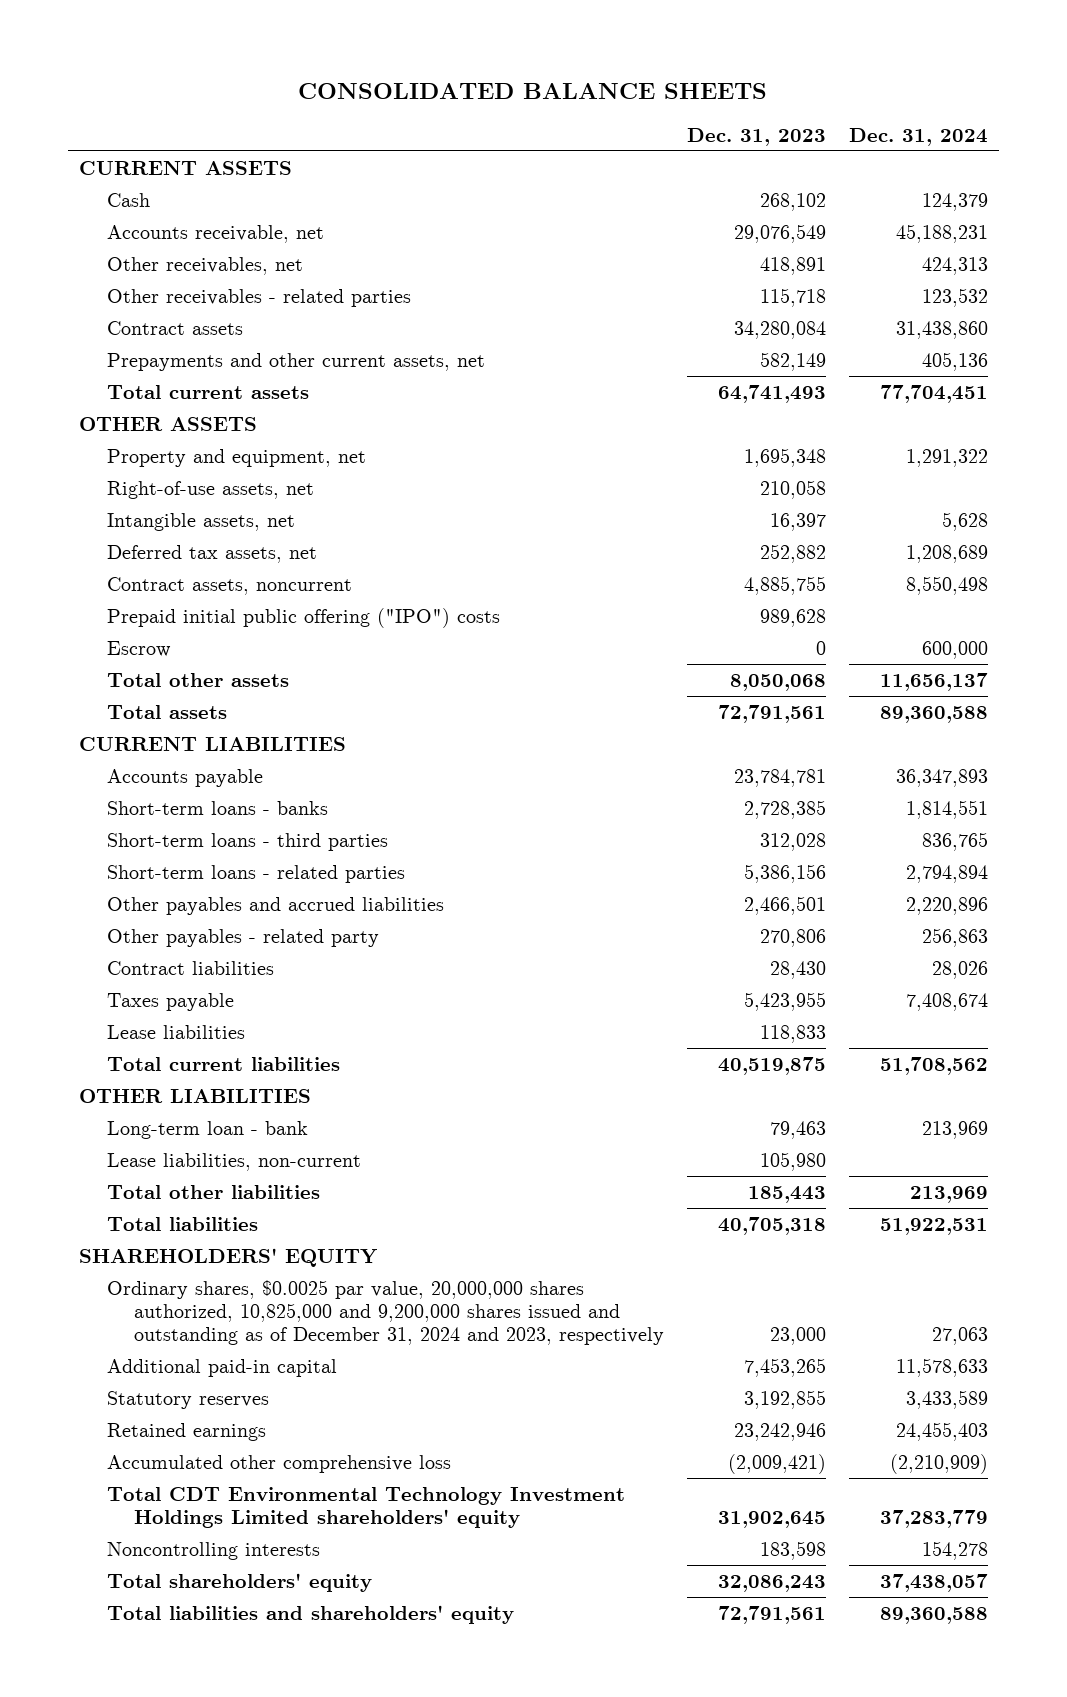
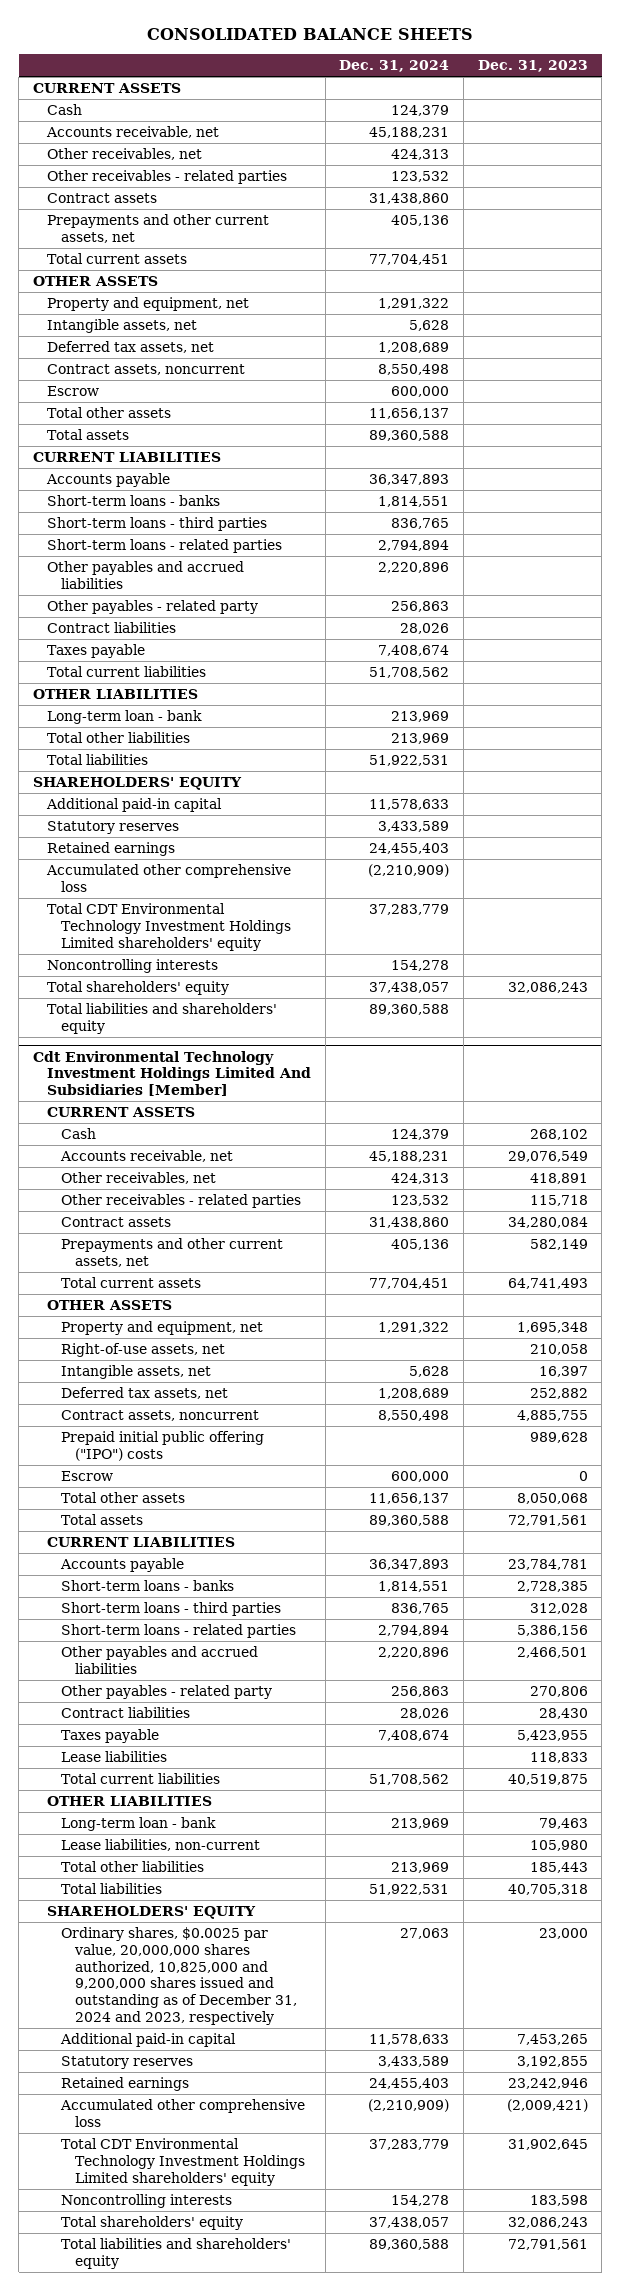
- | Dec. 31, 2023 | Dec. 31, 2024
+ | Dec. 31, 2024 | Dec. 31, 2023
+ Cash | 124,379 |
+ Accounts receivable, net | 45,188,231 |
+ Other receivables, net | 424,313 |
+ Other receivables - related parties | 123,532 |
+ Contract assets | 31,438,860 |
+ Prepayments and other current assets, net | 405,136 |
+ Total current assets | 77,704,451 |
+ OTHER ASSETS
+ Property and equipment, net | 1,291,322 |
+ Intangible assets, net | 5,628 |
+ Deferred tax assets, net | 1,208,689 |
+ Contract assets, noncurrent | 8,550,498 |
+ Escrow | 600,000 |
+ Total other assets | 11,656,137 |
+ Total assets | 89,360,588 |
+ CURRENT LIABILITIES
+ Accounts payable | 36,347,893 |
+ Short-term loans - banks | 1,814,551 |
+ Short-term loans - third parties | 836,765 |
+ Short-term loans - related parties | 2,794,894 |
+ Other payables and accrued liabilities | 2,220,896 |
+ Other payables - related party | 256,863 |
+ Contract liabilities | 28,026 |
+ Taxes payable | 7,408,674 |
+ Total current liabilities | 51,708,562 |
+ OTHER LIABILITIES
+ Long-term loan - bank | 213,969 |
+ Total other liabilities | 213,969 |
+ Total liabilities | 51,922,531 |
+ SHAREHOLDERS' EQUITY
+ Additional paid-in capital | 11,578,633 |
+ Statutory reserves | 3,433,589 |
+ Retained earnings | 24,455,403 |
+ Accumulated other comprehensive loss | (2,210,909) |
+ Total CDT Environmental Technology Investment Holdings Limited shareholders' equity | 37,283,779 |
+ Noncontrolling interests | 154,278 |
+ Total shareholders' equity | 37,438,057 | 32,086,243
+ Total liabilities and shareholders' equity | 89,360,588 |
+ Cdt Environmental Technology Investment Holdings Limited And Subsidiaries [Member]
+ CURRENT ASSETS

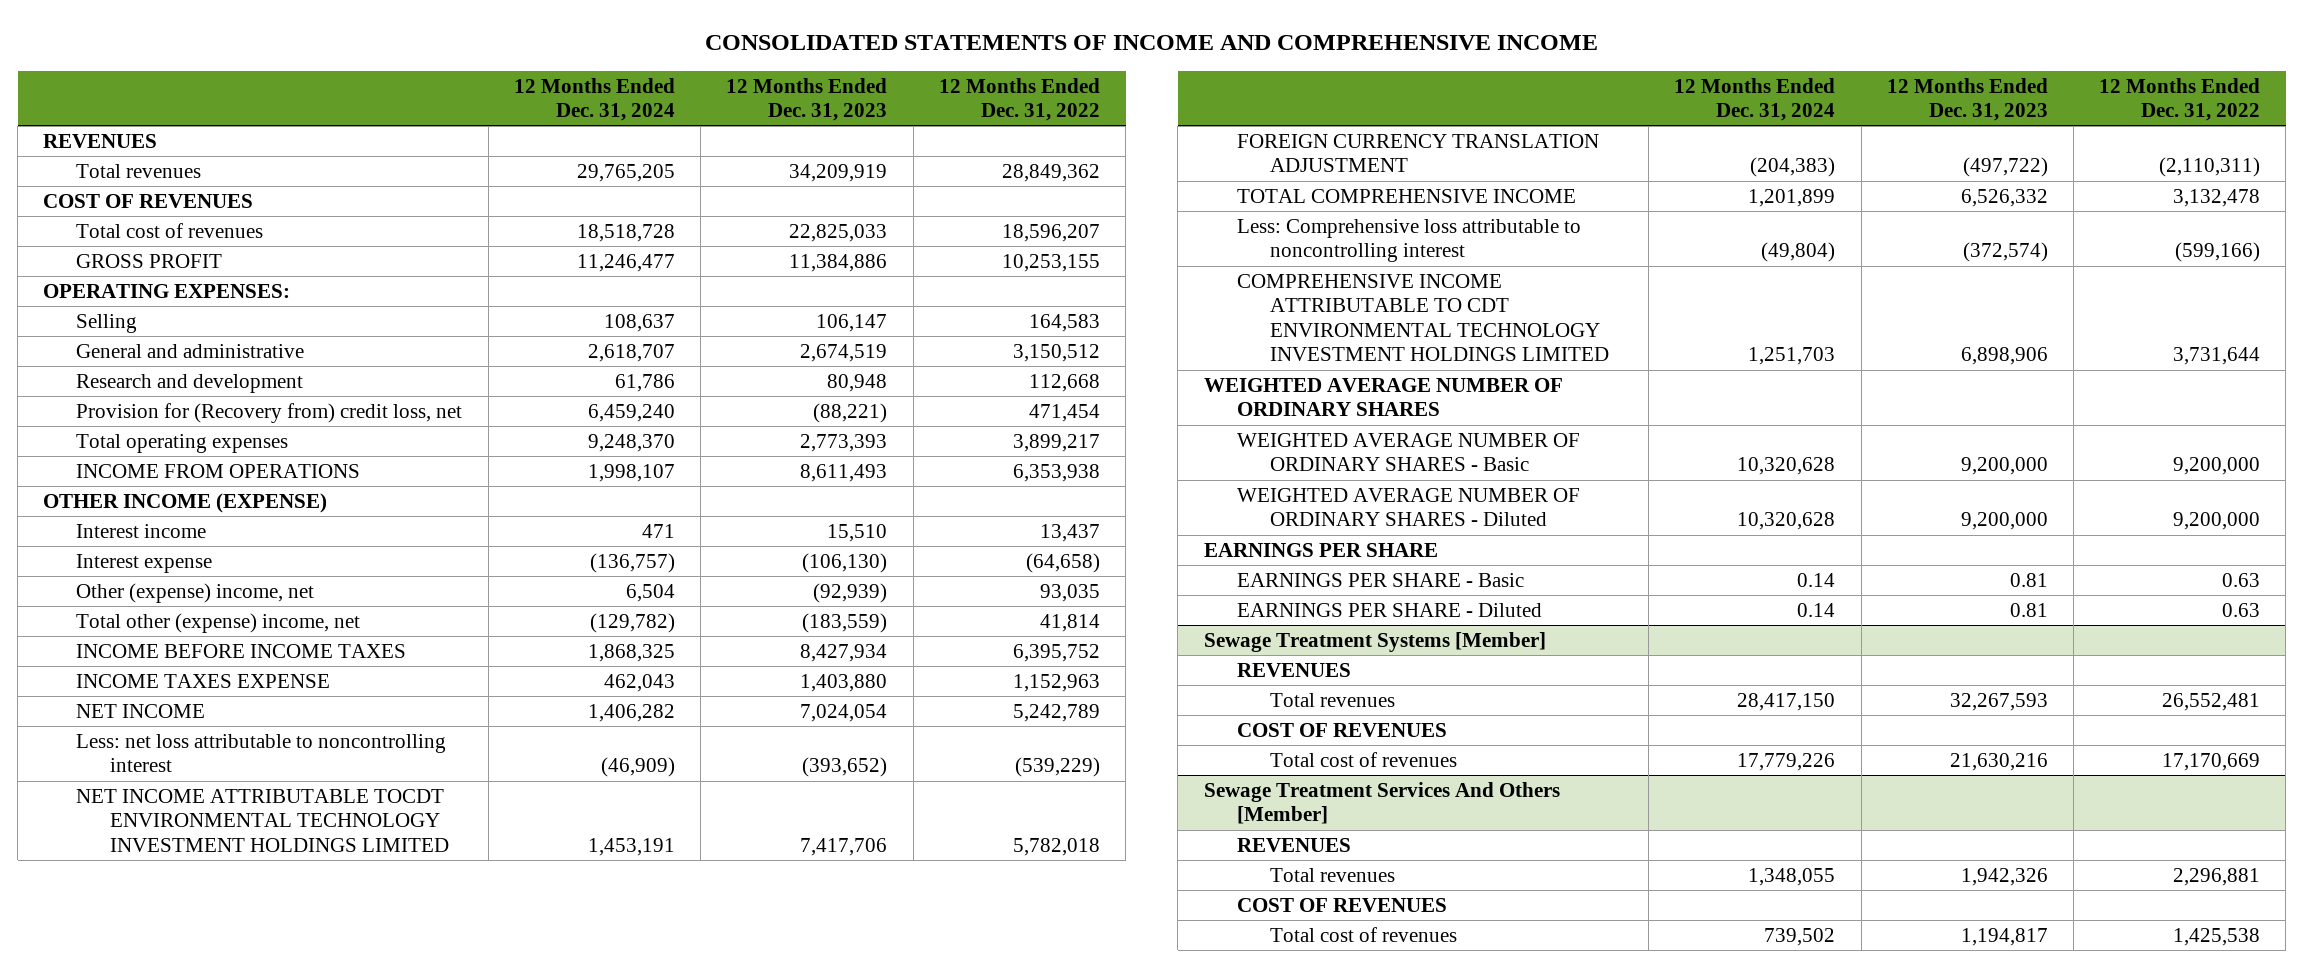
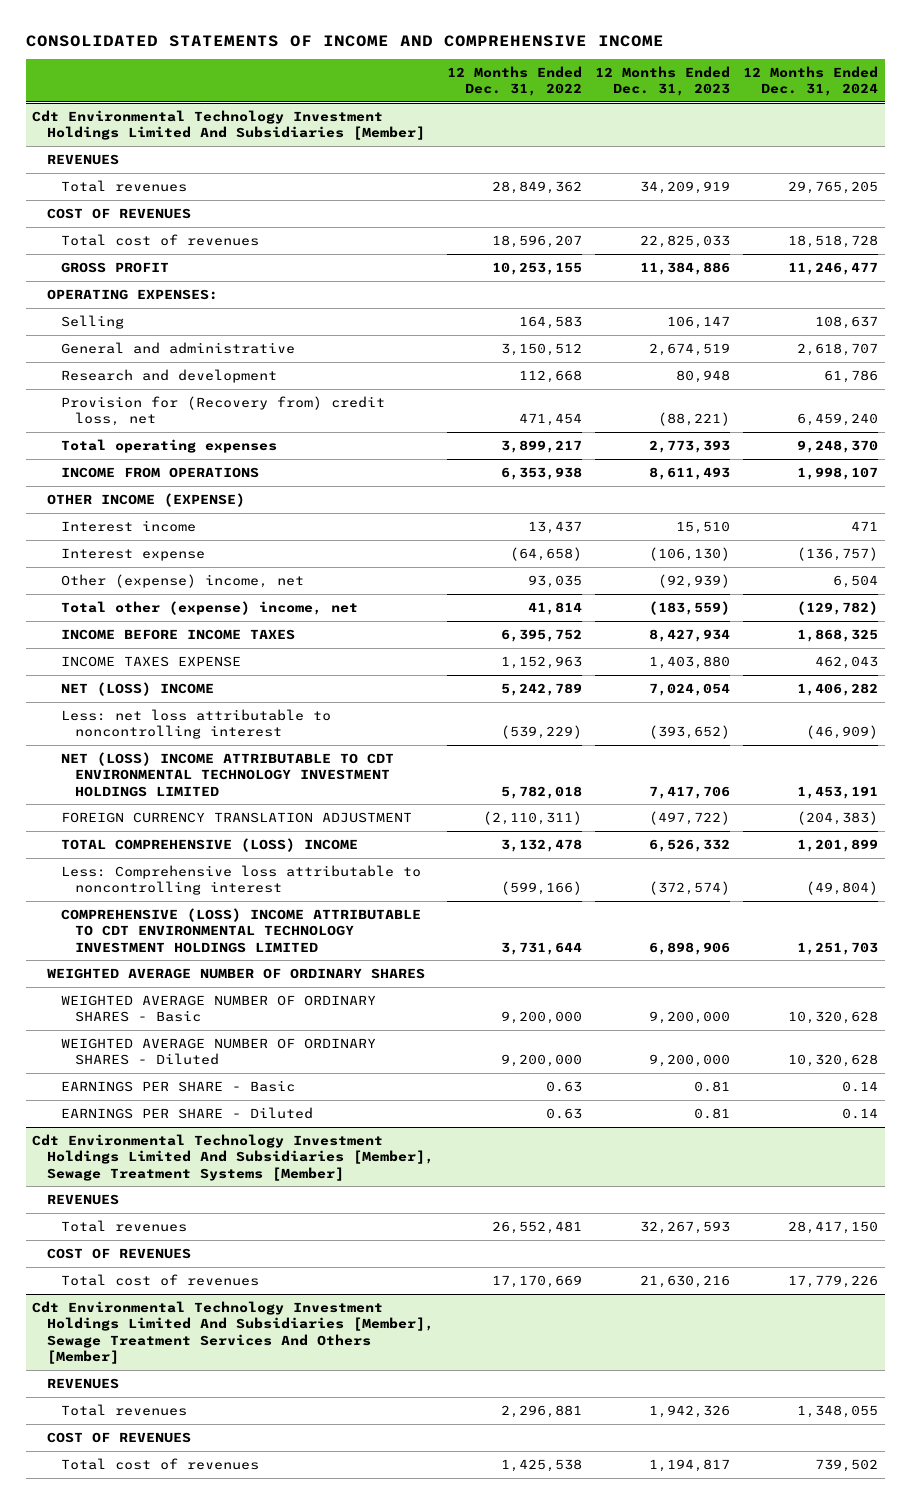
- | 12 Months Ended Dec. 31, 2024 | 12 Months Ended Dec. 31, 2023 | 12 Months Ended Dec. 31, 2022
+ | 12 Months Ended Dec. 31, 2022 | 12 Months Ended Dec. 31, 2023 | 12 Months Ended Dec. 31, 2024
+ Cdt Environmental Technology Investment Holdings Limited And Subsidiaries [Member]
- NET INCOME | 1,406,282 | 7,024,054 | 5,242,789
+ NET (LOSS) INCOME | 5,242,789 | 7,024,054 | 1,406,282
- NET INCOME ATTRIBUTABLE TOCDT ENVIRONMENTAL TECHNOLOGY INVESTMENT HOLDINGS LIMITED | 1,453,191 | 7,417,706 | 5,782,018
+ NET (LOSS) INCOME ATTRIBUTABLE TO CDT ENVIRONMENTAL TECHNOLOGY INVESTMENT HOLDINGS LIMITED | 5,782,018 | 7,417,706 | 1,453,191
- TOTAL COMPREHENSIVE INCOME | 1,201,899 | 6,526,332 | 3,132,478
+ TOTAL COMPREHENSIVE (LOSS) INCOME | 3,132,478 | 6,526,332 | 1,201,899
- COMPREHENSIVE INCOME ATTRIBUTABLE TO CDT ENVIRONMENTAL TECHNOLOGY INVESTMENT HOLDINGS LIMITED | 1,251,703 | 6,898,906 | 3,731,644
+ COMPREHENSIVE (LOSS) INCOME ATTRIBUTABLE TO CDT ENVIRONMENTAL TECHNOLOGY INVESTMENT HOLDINGS LIMITED | 3,731,644 | 6,898,906 | 1,251,703
- EARNINGS PER SHARE
- Sewage Treatment Systems [Member]
+ Cdt Environmental Technology Investment Holdings Limited And Subsidiaries [Member], Sewage Treatment Systems [Member]
- Sewage Treatment Services And Others [Member]
+ Cdt Environmental Technology Investment Holdings Limited And Subsidiaries [Member], Sewage Treatment Services And Others [Member]

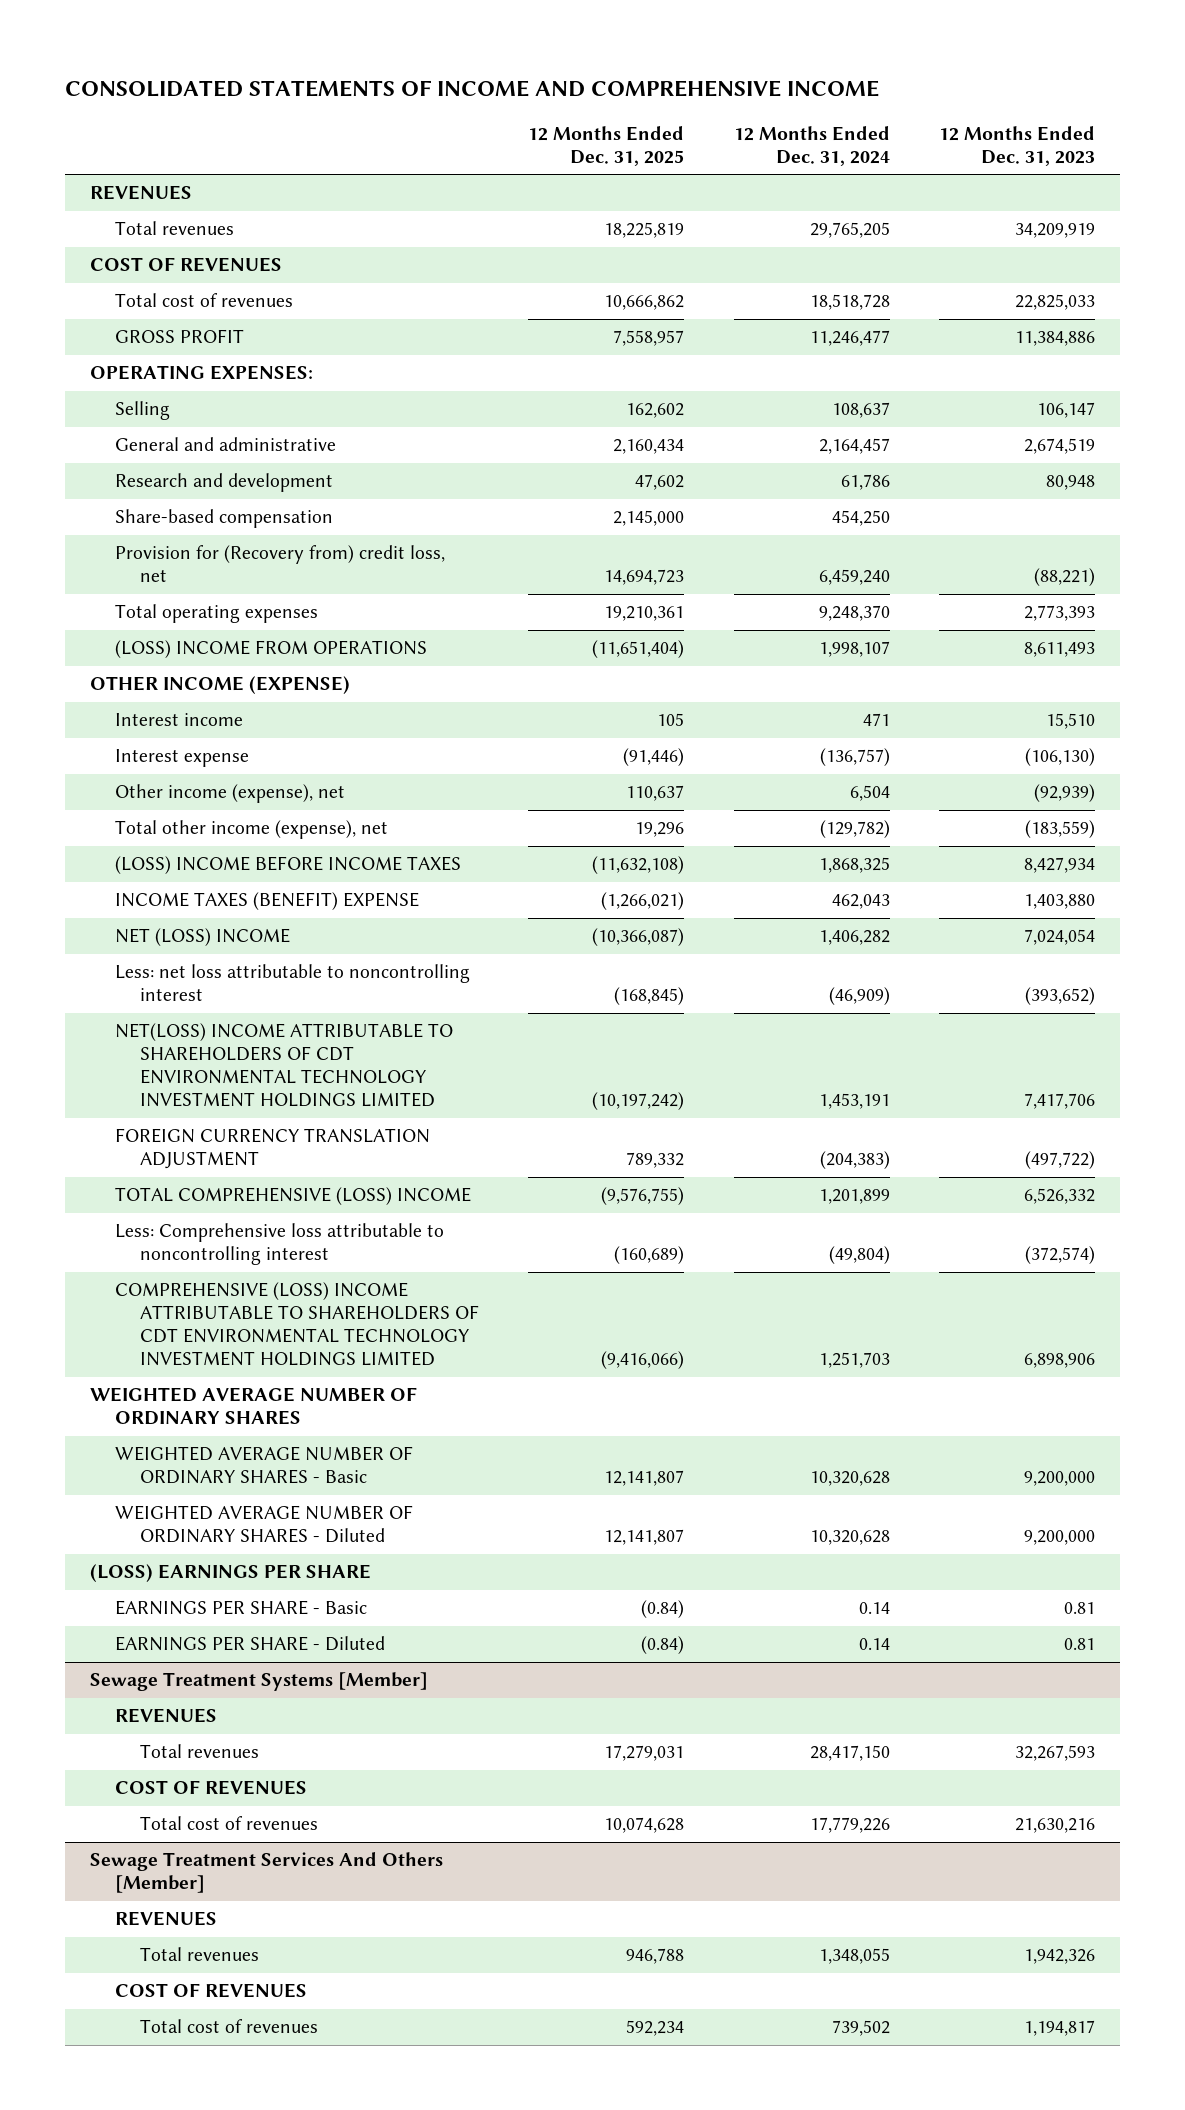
- | 12 Months Ended Dec. 31, 2022 | 12 Months Ended Dec. 31, 2023 | 12 Months Ended Dec. 31, 2024
+ | 12 Months Ended Dec. 31, 2025 | 12 Months Ended Dec. 31, 2024 | 12 Months Ended Dec. 31, 2023
- Cdt Environmental Technology Investment Holdings Limited And Subsidiaries [Member]
- General and administrative | 3,150,512 | 2,674,519 | 2,618,707
+ General and administrative | 2,160,434 | 2,164,457 | 2,674,519
+ Share-based compensation | 2,145,000 | 454,250 |
- INCOME FROM OPERATIONS | 6,353,938 | 8,611,493 | 1,998,107
+ (LOSS) INCOME FROM OPERATIONS | (11,651,404) | 1,998,107 | 8,611,493
- Other (expense) income, net | 93,035 | (92,939) | 6,504
- Total other (expense) income, net | 41,814 | (183,559) | (129,782)
- INCOME BEFORE INCOME TAXES | 6,395,752 | 8,427,934 | 1,868,325
- INCOME TAXES EXPENSE | 1,152,963 | 1,403,880 | 462,043
+ Other income (expense), net | 110,637 | 6,504 | (92,939)
+ Total other income (expense), net | 19,296 | (129,782) | (183,559)
+ (LOSS) INCOME BEFORE INCOME TAXES | (11,632,108) | 1,868,325 | 8,427,934
+ INCOME TAXES (BENEFIT) EXPENSE | (1,266,021) | 462,043 | 1,403,880
- NET (LOSS) INCOME ATTRIBUTABLE TO CDT ENVIRONMENTAL TECHNOLOGY INVESTMENT HOLDINGS LIMITED | 5,782,018 | 7,417,706 | 1,453,191
+ NET(LOSS) INCOME ATTRIBUTABLE TO SHAREHOLDERS OF CDT ENVIRONMENTAL TECHNOLOGY INVESTMENT HOLDINGS LIMITED | (10,197,242) | 1,453,191 | 7,417,706
- COMPREHENSIVE (LOSS) INCOME ATTRIBUTABLE TO CDT ENVIRONMENTAL TECHNOLOGY INVESTMENT HOLDINGS LIMITED | 3,731,644 | 6,898,906 | 1,251,703
+ COMPREHENSIVE (LOSS) INCOME ATTRIBUTABLE TO SHAREHOLDERS OF CDT ENVIRONMENTAL TECHNOLOGY INVESTMENT HOLDINGS LIMITED | (9,416,066) | 1,251,703 | 6,898,906
+ (LOSS) EARNINGS PER SHARE
- Cdt Environmental Technology Investment Holdings Limited And Subsidiaries [Member], Sewage Treatment Systems [Member]
+ Sewage Treatment Systems [Member]
- Cdt Environmental Technology Investment Holdings Limited And Subsidiaries [Member], Sewage Treatment Services And Others [Member]
+ Sewage Treatment Services And Others [Member]

